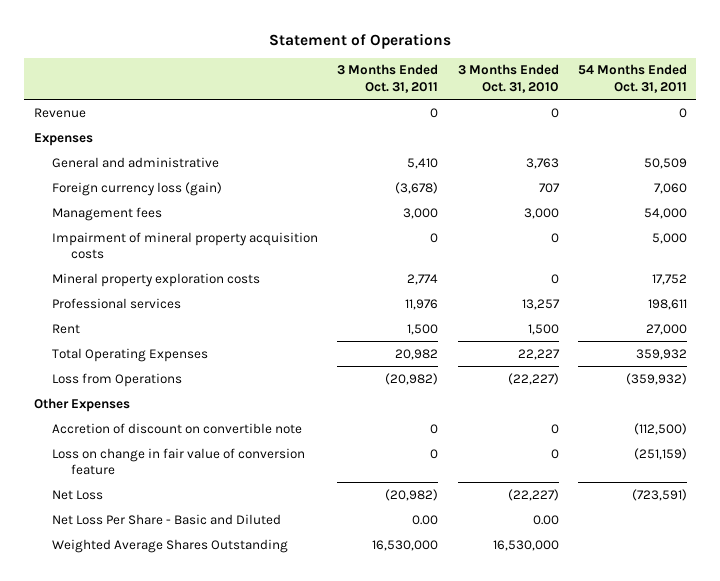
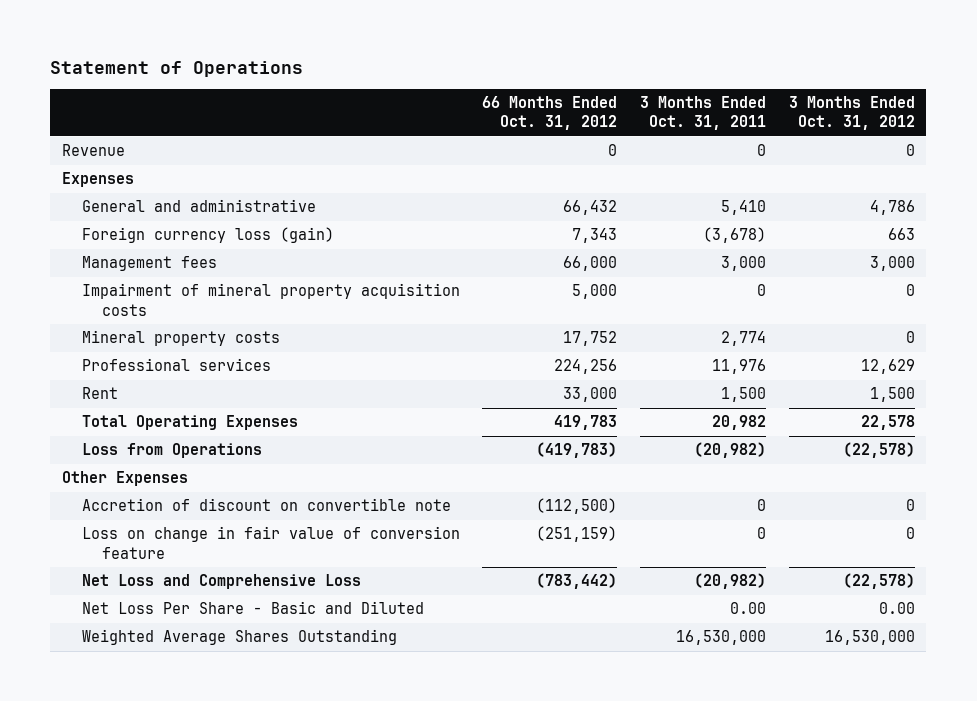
- | 3 Months Ended Oct. 31, 2011 | 3 Months Ended Oct. 31, 2010 | 54 Months Ended Oct. 31, 2011
+ | 66 Months Ended Oct. 31, 2012 | 3 Months Ended Oct. 31, 2011 | 3 Months Ended Oct. 31, 2012
- Mineral property exploration costs | 2,774 | 0 | 17,752
+ Mineral property costs | 17,752 | 2,774 | 0
- Net Loss | (20,982) | (22,227) | (723,591)
+ Net Loss and Comprehensive Loss | (783,442) | (20,982) | (22,578)

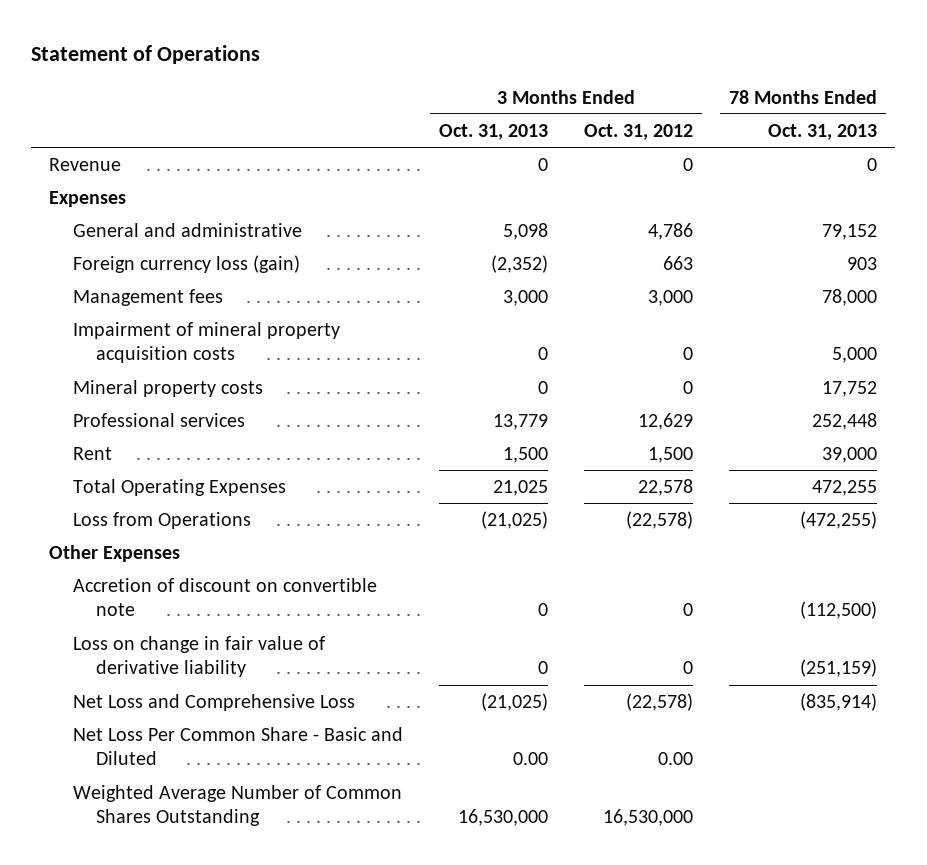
- | 66 Months Ended Oct. 31, 2012 | 3 Months Ended Oct. 31, 2011 | 3 Months Ended Oct. 31, 2012
+ | 3 Months Ended Oct. 31, 2013 | 3 Months Ended Oct. 31, 2012 | 78 Months Ended Oct. 31, 2013
- Loss on change in fair value of conversion feature | (251,159) | 0 | 0
+ Loss on change in fair value of derivative liability | 0 | 0 | (251,159)
- Net Loss Per Share - Basic and Diluted | | 0.00 | 0.00
- Weighted Average Shares Outstanding | | 16,530,000 | 16,530,000
+ Net Loss Per Common Share - Basic and Diluted | 0.00 | 0.00 |
+ Weighted Average Number of Common Shares Outstanding | 16,530,000 | 16,530,000 |

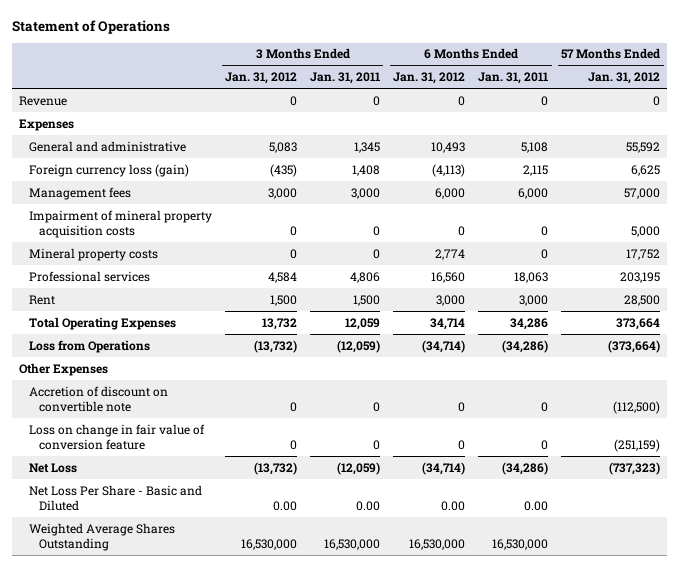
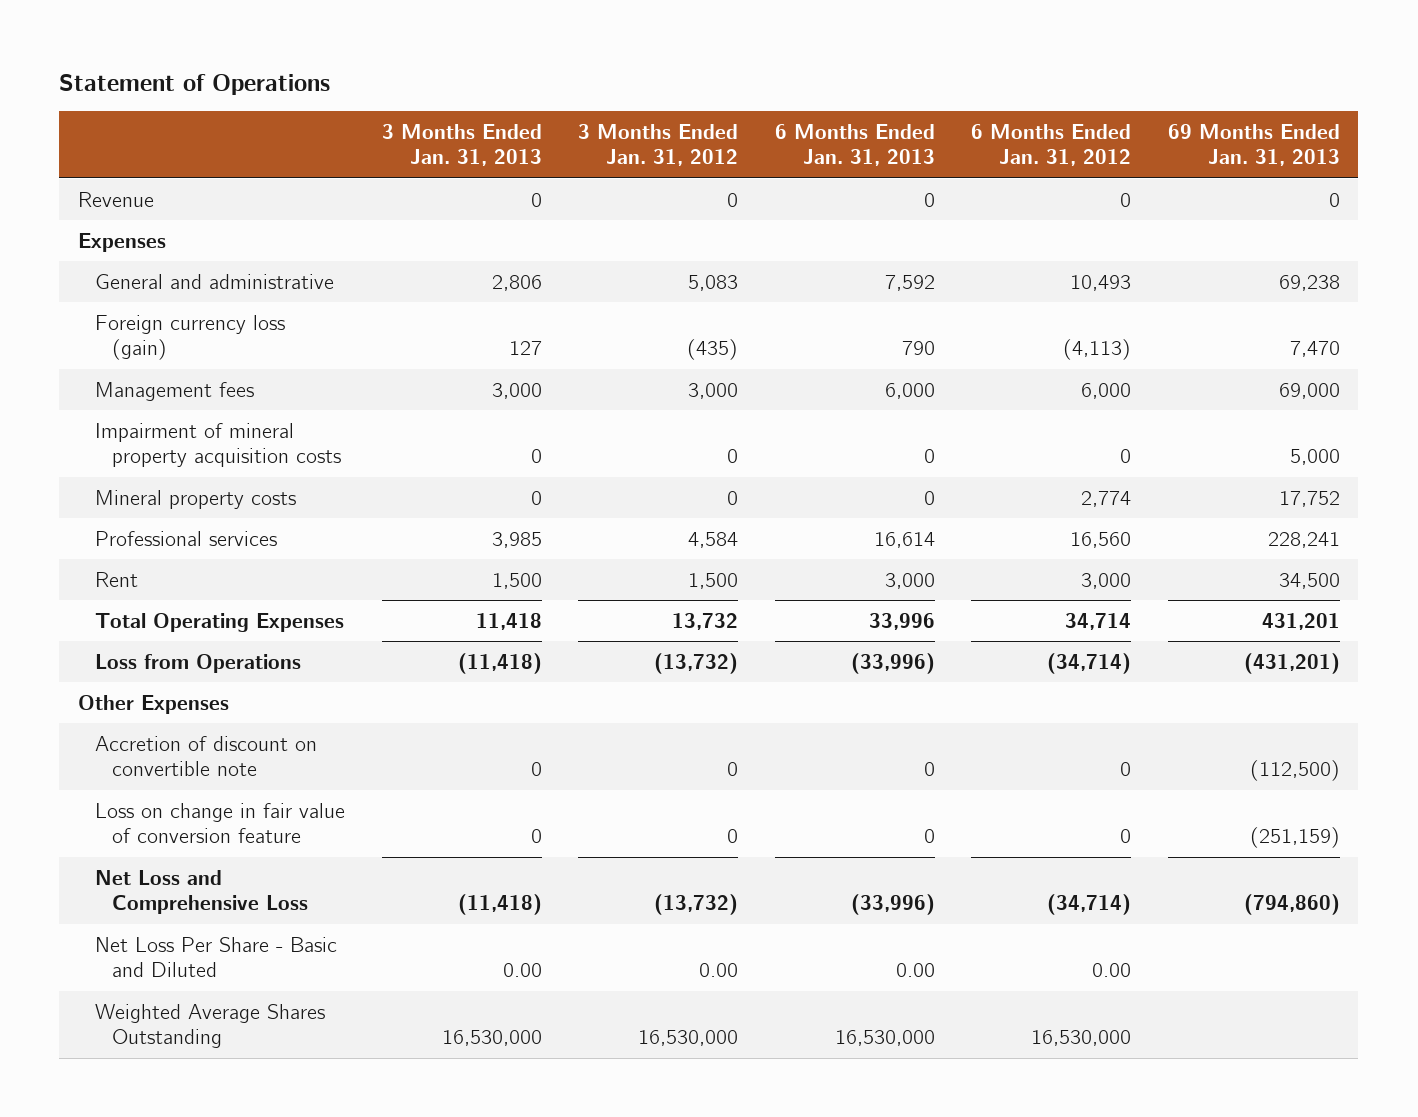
- | 3 Months Ended Jan. 31, 2012 | 3 Months Ended Jan. 31, 2011 | 6 Months Ended Jan. 31, 2012 | 6 Months Ended Jan. 31, 2011 | 57 Months Ended Jan. 31, 2012
+ | 3 Months Ended Jan. 31, 2013 | 3 Months Ended Jan. 31, 2012 | 6 Months Ended Jan. 31, 2013 | 6 Months Ended Jan. 31, 2012 | 69 Months Ended Jan. 31, 2013
- Net Loss | (13,732) | (12,059) | (34,714) | (34,286) | (737,323)
+ Net Loss and Comprehensive Loss | (11,418) | (13,732) | (33,996) | (34,714) | (794,860)

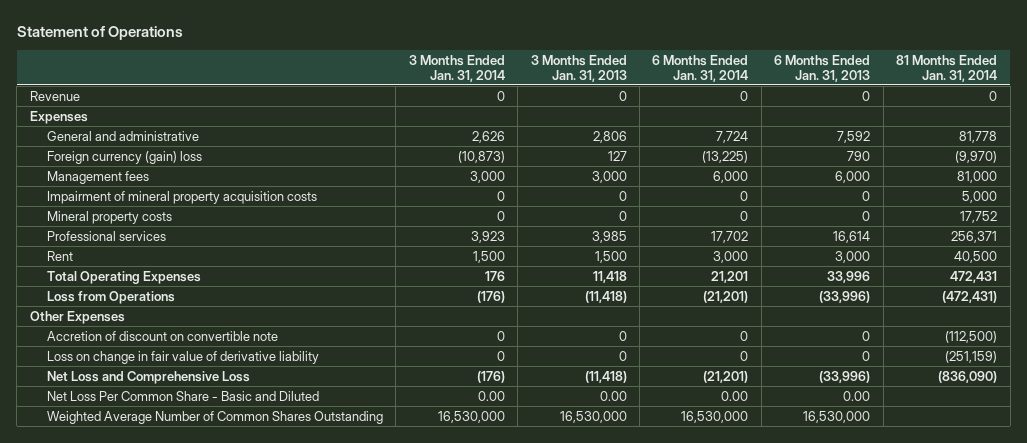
- | 3 Months Ended Jan. 31, 2013 | 3 Months Ended Jan. 31, 2012 | 6 Months Ended Jan. 31, 2013 | 6 Months Ended Jan. 31, 2012 | 69 Months Ended Jan. 31, 2013
+ | 3 Months Ended Jan. 31, 2014 | 3 Months Ended Jan. 31, 2013 | 6 Months Ended Jan. 31, 2014 | 6 Months Ended Jan. 31, 2013 | 81 Months Ended Jan. 31, 2014
- Foreign currency loss (gain) | 127 | (435) | 790 | (4,113) | 7,470
+ Foreign currency (gain) loss | (10,873) | 127 | (13,225) | 790 | (9,970)
- Loss on change in fair value of conversion feature | 0 | 0 | 0 | 0 | (251,159)
+ Loss on change in fair value of derivative liability | 0 | 0 | 0 | 0 | (251,159)
- Net Loss Per Share - Basic and Diluted | 0.00 | 0.00 | 0.00 | 0.00 |
- Weighted Average Shares Outstanding | 16,530,000 | 16,530,000 | 16,530,000 | 16,530,000 |
+ Net Loss Per Common Share - Basic and Diluted | 0.00 | 0.00 | 0.00 | 0.00 |
+ Weighted Average Number of Common Shares Outstanding | 16,530,000 | 16,530,000 | 16,530,000 | 16,530,000 |

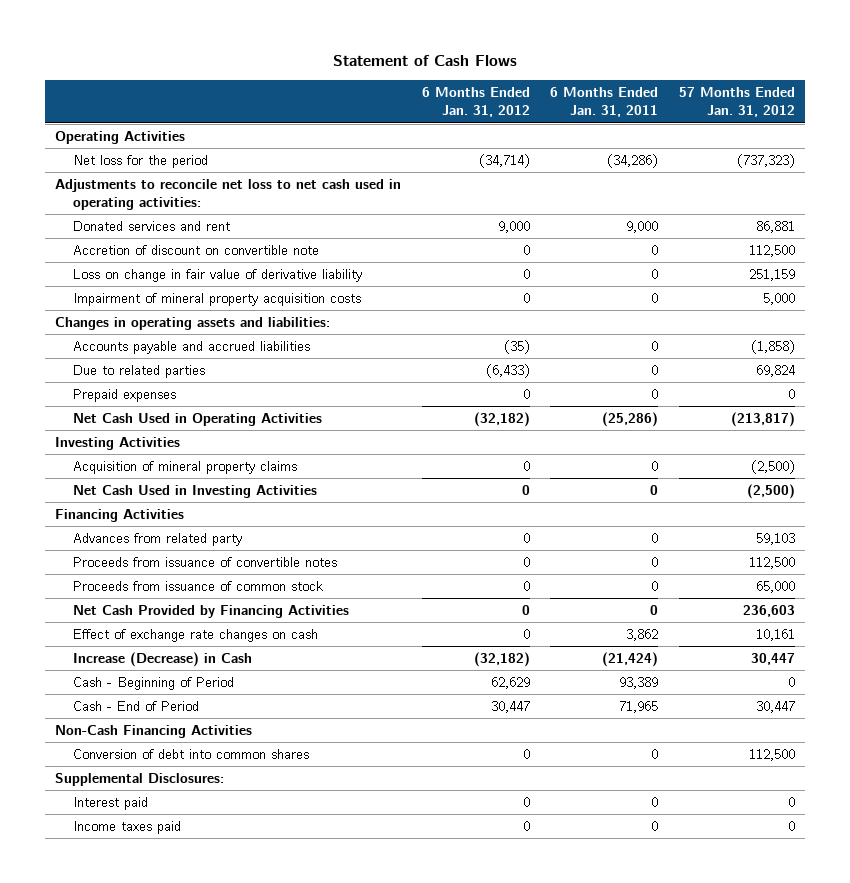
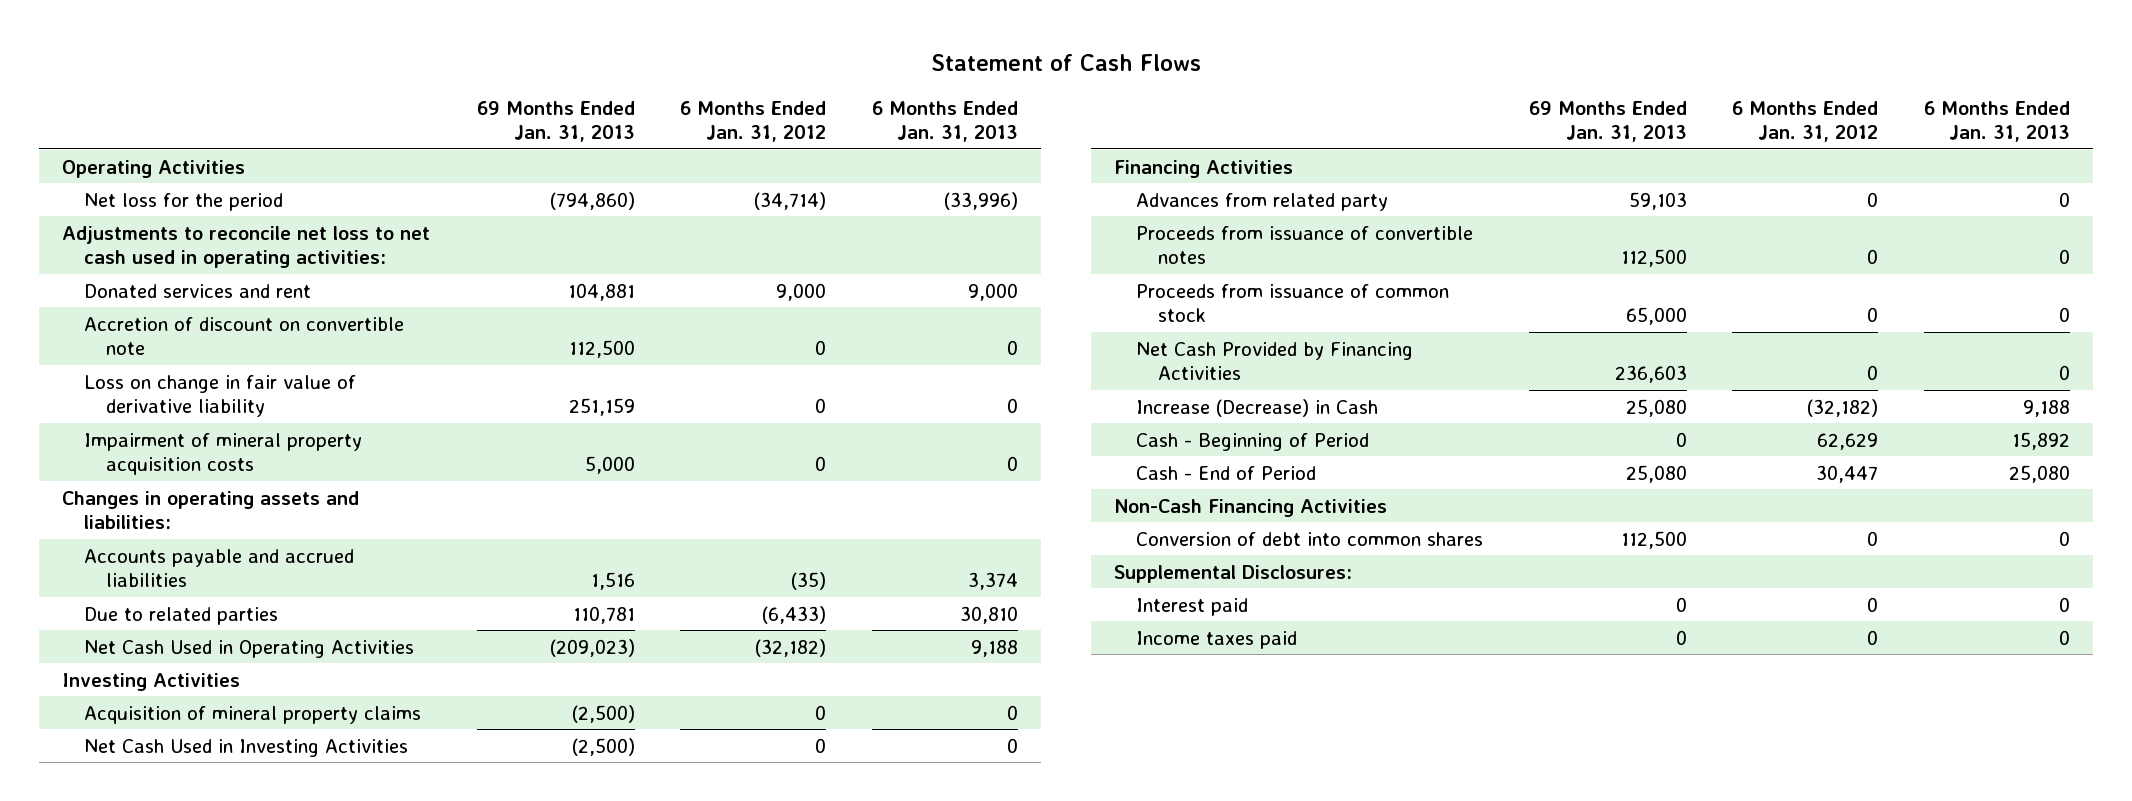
- | 6 Months Ended Jan. 31, 2012 | 6 Months Ended Jan. 31, 2011 | 57 Months Ended Jan. 31, 2012
+ | 69 Months Ended Jan. 31, 2013 | 6 Months Ended Jan. 31, 2012 | 6 Months Ended Jan. 31, 2013
- Prepaid expenses | 0 | 0 | 0
- Effect of exchange rate changes on cash | 0 | 3,862 | 10,161

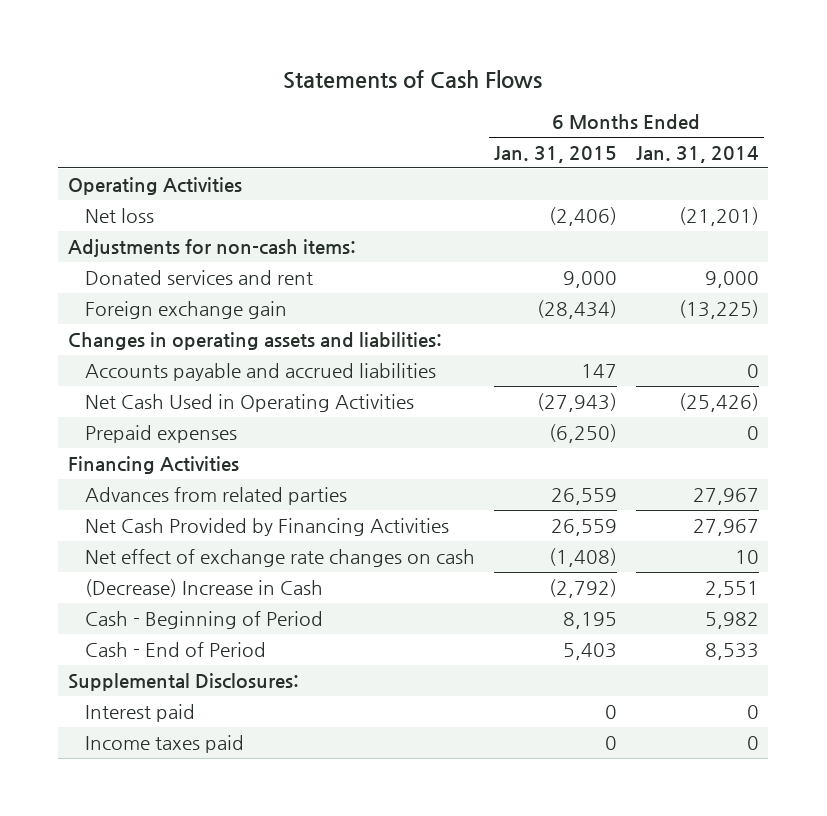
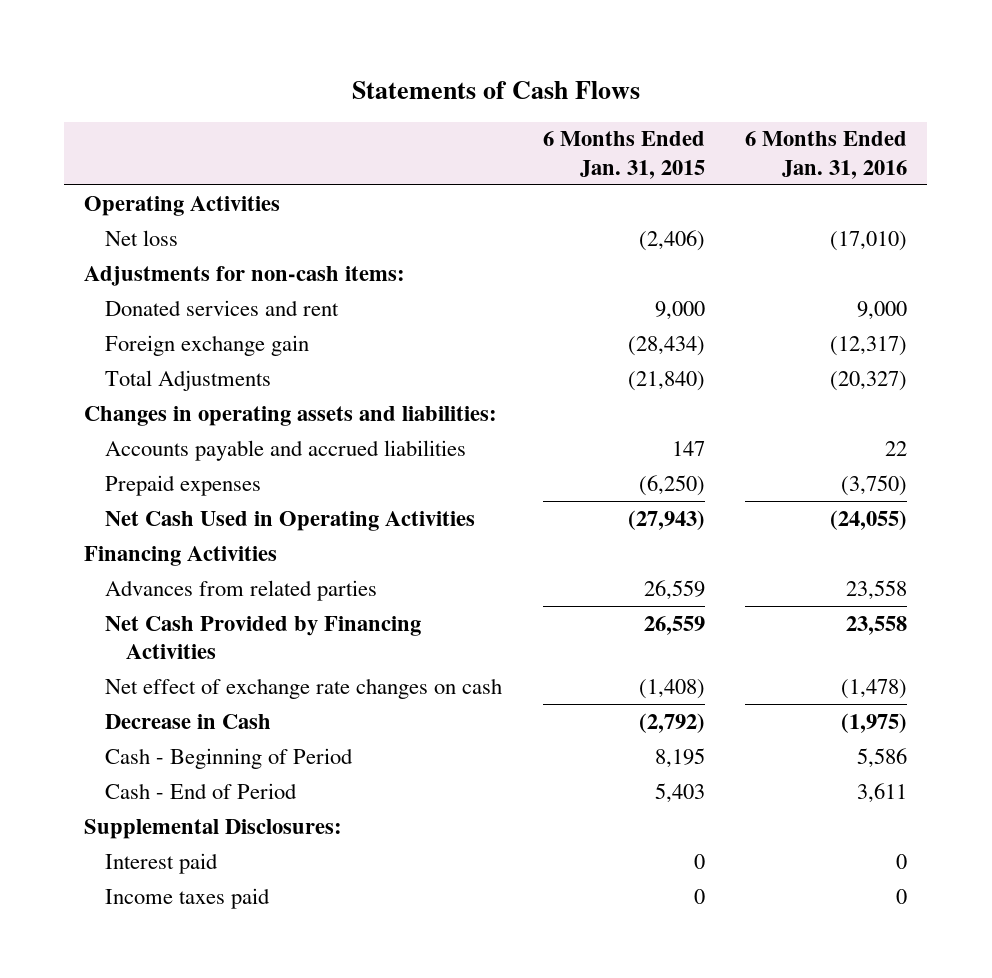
- | 6 Months Ended Jan. 31, 2015 | 6 Months Ended Jan. 31, 2014
+ | 6 Months Ended Jan. 31, 2015 | 6 Months Ended Jan. 31, 2016
+ Total Adjustments | (21,840) | (20,327)
moved down: Net Cash Used in Operating Activities | (27,943) | (24,055)
- (Decrease) Increase in Cash | (2,792) | 2,551
+ Decrease in Cash | (2,792) | (1,975)

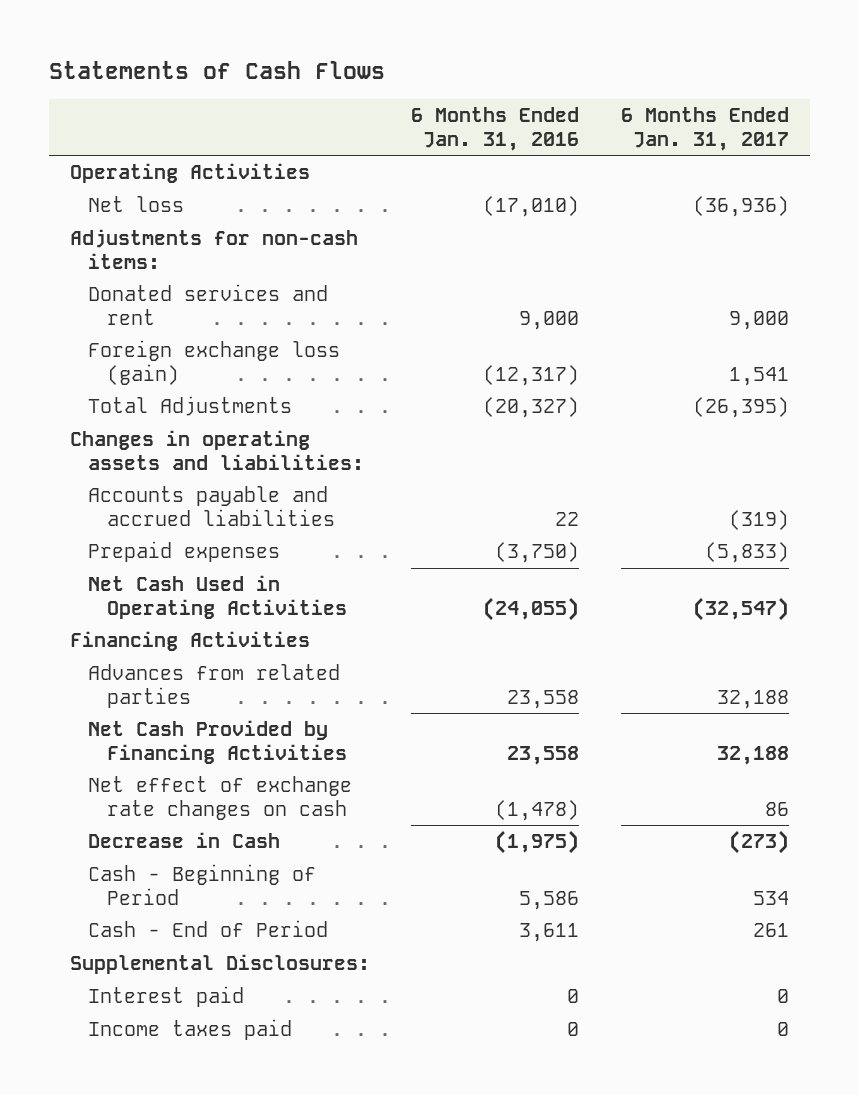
- | 6 Months Ended Jan. 31, 2015 | 6 Months Ended Jan. 31, 2016
+ | 6 Months Ended Jan. 31, 2016 | 6 Months Ended Jan. 31, 2017
- Foreign exchange gain | (28,434) | (12,317)
+ Foreign exchange loss (gain) | (12,317) | 1,541

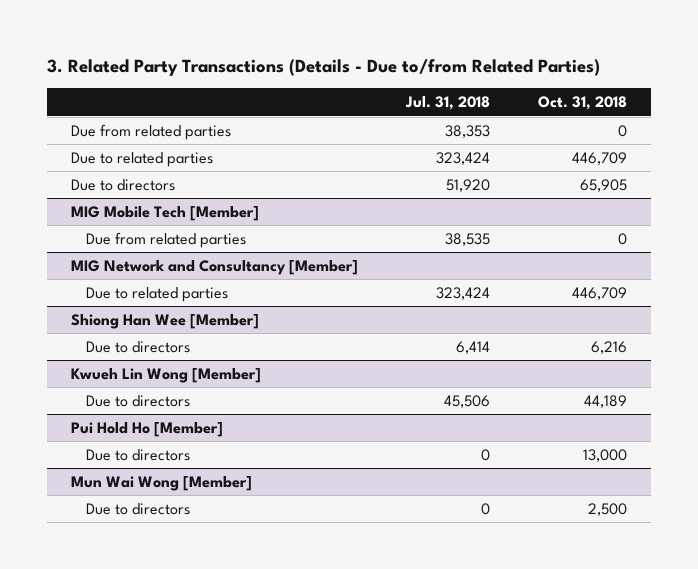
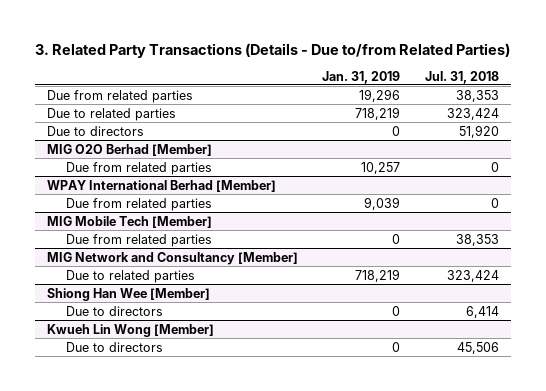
- | Jul. 31, 2018 | Oct. 31, 2018
+ | Jan. 31, 2019 | Jul. 31, 2018
+ MIG O2O Berhad [Member]
+ Due from related parties | 10,257 | 0
+ WPAY International Berhad [Member]
+ Due from related parties | 9,039 | 0
@ MIG Mobile Tech [Member]
- Due from related parties | 38,535 | 0
+ Due from related parties | 0 | 38,353
- Pui Hold Ho [Member]
- Due to directors | 0 | 13,000
- Mun Wai Wong [Member]
- Due to directors | 0 | 2,500

